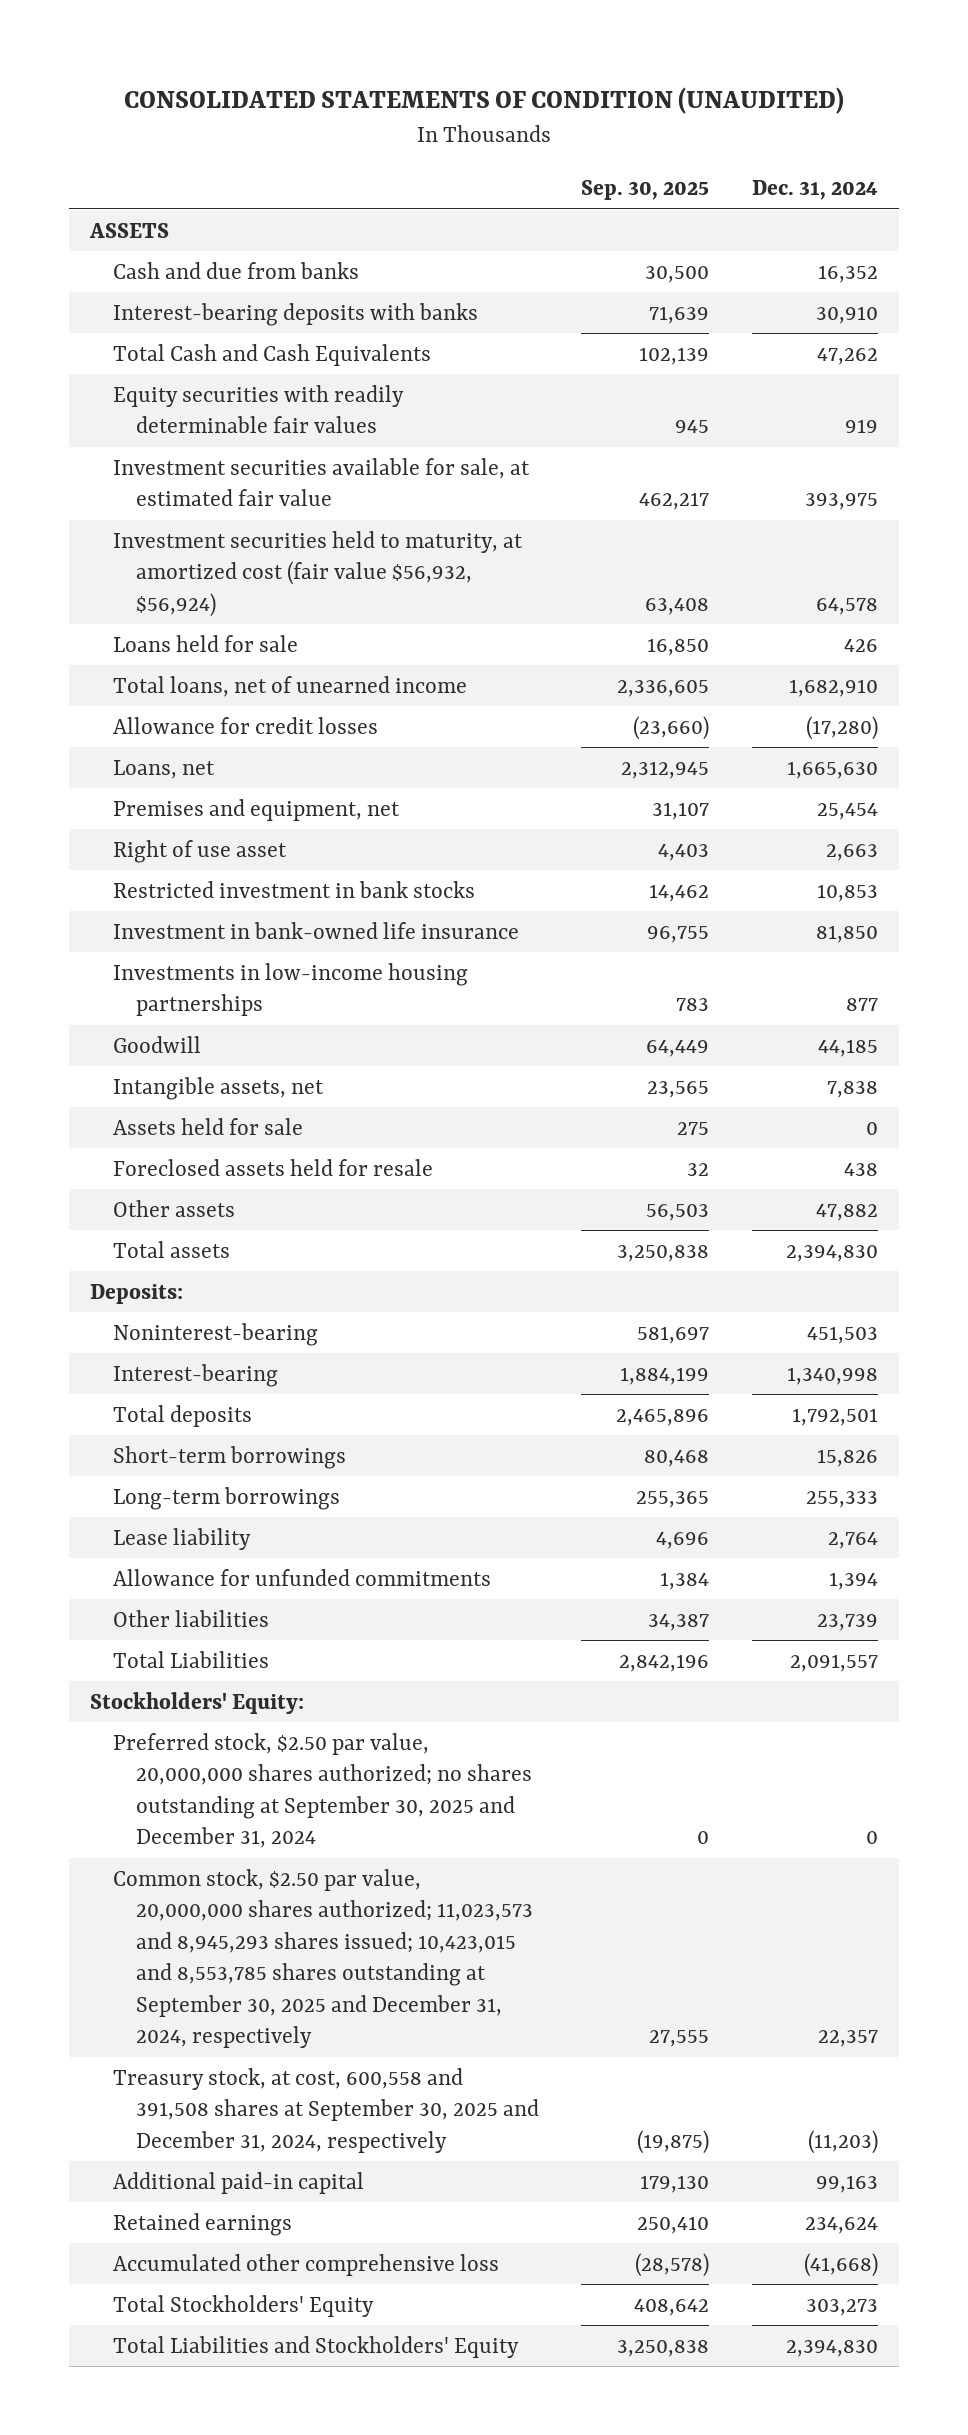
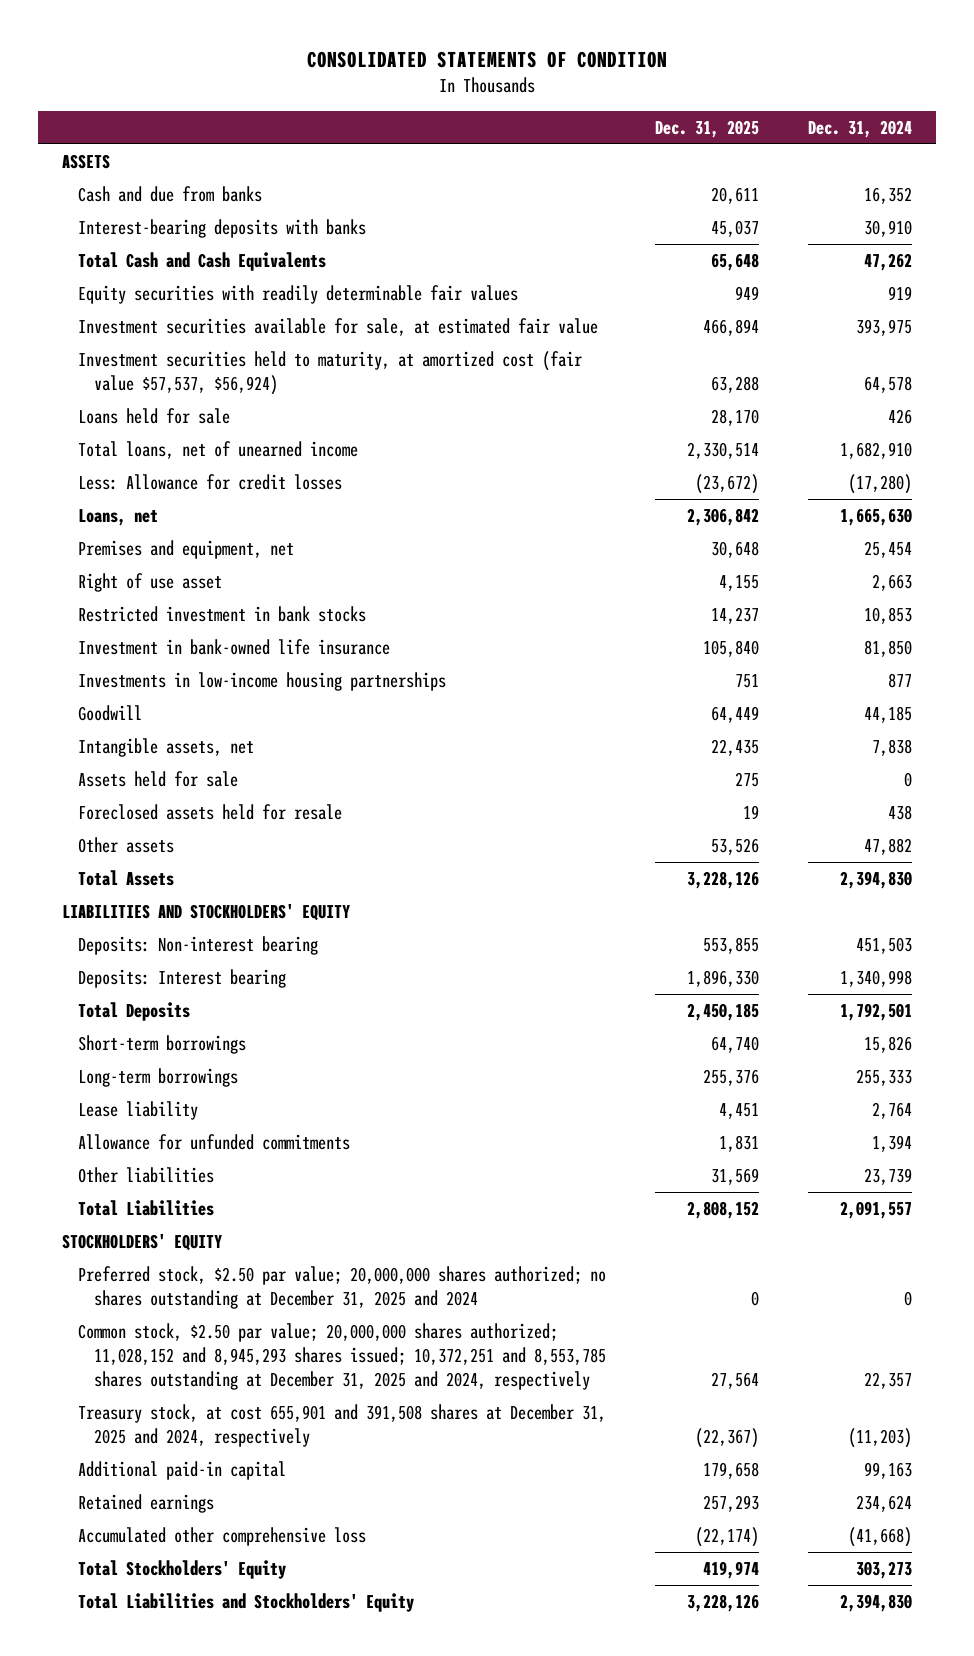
- CONSOLIDATED STATEMENTS OF CONDITION (UNAUDITED)
+ CONSOLIDATED STATEMENTS OF CONDITION
- | Sep. 30, 2025 | Dec. 31, 2024
+ | Dec. 31, 2025 | Dec. 31, 2024
- Investment securities held to maturity, at amortized cost (fair value $56,932, $56,924) | 63,408 | 64,578
+ Investment securities held to maturity, at amortized cost (fair value $57,537, $56,924) | 63,288 | 64,578
- Allowance for credit losses | (23,660) | (17,280)
+ Less: Allowance for credit losses | (23,672) | (17,280)
- Total assets | 3,250,838 | 2,394,830
- Deposits:
- Noninterest-bearing | 581,697 | 451,503
- Interest-bearing | 1,884,199 | 1,340,998
- Total deposits | 2,465,896 | 1,792,501
+ Total Assets | 3,228,126 | 2,394,830
+ LIABILITIES AND STOCKHOLDERS' EQUITY
+ Deposits: Non-interest bearing | 553,855 | 451,503
+ Deposits: Interest bearing | 1,896,330 | 1,340,998
+ Total Deposits | 2,450,185 | 1,792,501
- Stockholders' Equity:
- Preferred stock, $2.50 par value, 20,000,000 shares authorized; no shares outstanding at September 30, 2025 and December 31, 2024 | 0 | 0
- Common stock, $2.50 par value, 20,000,000 shares authorized; 11,023,573 and 8,945,293 shares issued; 10,423,015 and 8,553,785 shares outstanding at September 30, 2025 and December 31, 2024, respectively | 27,555 | 22,357
- Treasury stock, at cost, 600,558 and 391,508 shares at September 30, 2025 and December 31, 2024, respectively | (19,875) | (11,203)
+ STOCKHOLDERS' EQUITY
+ Preferred stock, $2.50 par value; 20,000,000 shares authorized; no shares outstanding at December 31, 2025 and 2024 | 0 | 0
+ Common stock, $2.50 par value; 20,000,000 shares authorized; 11,028,152 and 8,945,293 shares issued; 10,372,251 and 8,553,785 shares outstanding at December 31, 2025 and 2024, respectively | 27,564 | 22,357
+ Treasury stock, at cost 655,901 and 391,508 shares at December 31, 2025 and 2024, respectively | (22,367) | (11,203)

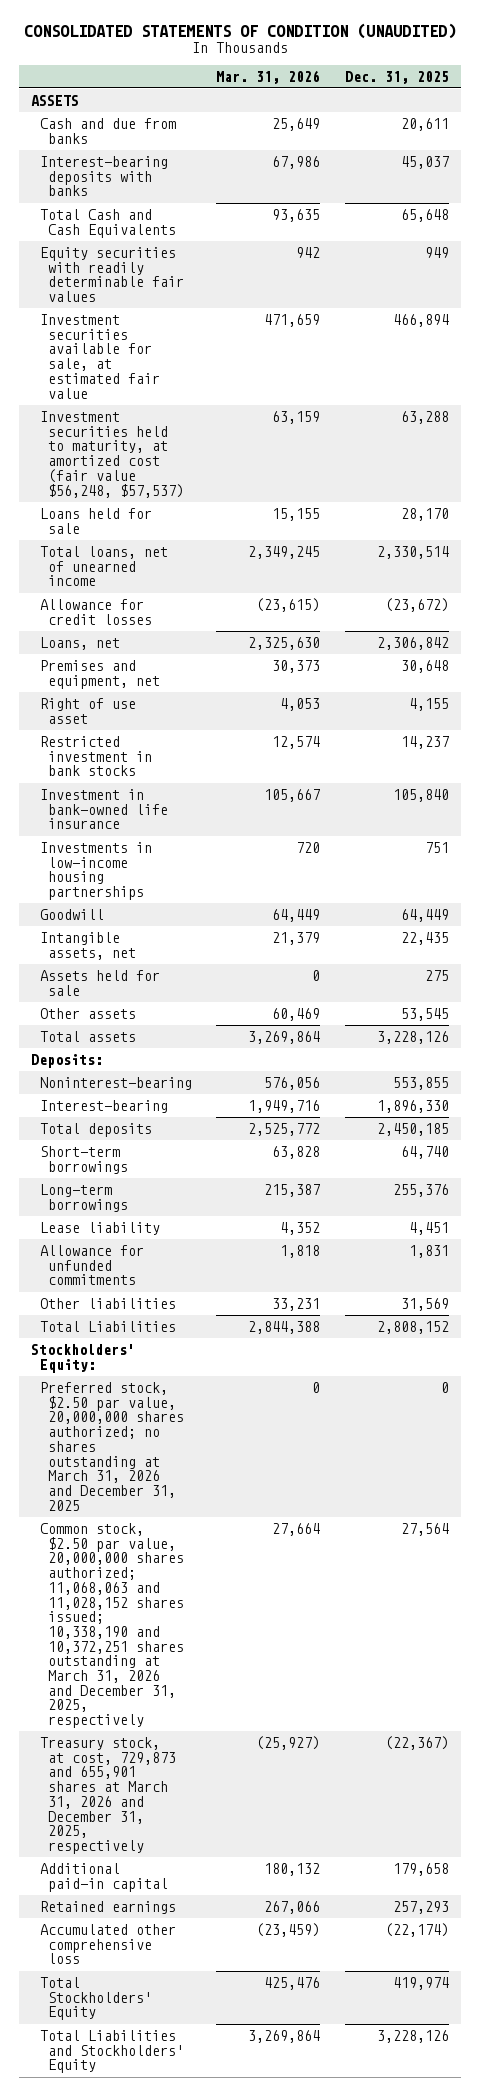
- CONSOLIDATED STATEMENTS OF CONDITION
+ CONSOLIDATED STATEMENTS OF CONDITION (UNAUDITED)
- | Dec. 31, 2025 | Dec. 31, 2024
+ | Mar. 31, 2026 | Dec. 31, 2025
- Investment securities held to maturity, at amortized cost (fair value $57,537, $56,924) | 63,288 | 64,578
+ Investment securities held to maturity, at amortized cost (fair value $56,248, $57,537) | 63,159 | 63,288
- Less: Allowance for credit losses | (23,672) | (17,280)
+ Allowance for credit losses | (23,615) | (23,672)
- Foreclosed assets held for resale | 19 | 438
- Other assets | 53,526 | 47,882
- Total Assets | 3,228,126 | 2,394,830
- LIABILITIES AND STOCKHOLDERS' EQUITY
- Deposits: Non-interest bearing | 553,855 | 451,503
- Deposits: Interest bearing | 1,896,330 | 1,340,998
- Total Deposits | 2,450,185 | 1,792,501
+ Other assets | 60,469 | 53,545
+ Total assets | 3,269,864 | 3,228,126
+ Deposits:
+ Noninterest-bearing | 576,056 | 553,855
+ Interest-bearing | 1,949,716 | 1,896,330
+ Total deposits | 2,525,772 | 2,450,185
- STOCKHOLDERS' EQUITY
- Preferred stock, $2.50 par value; 20,000,000 shares authorized; no shares outstanding at December 31, 2025 and 2024 | 0 | 0
- Common stock, $2.50 par value; 20,000,000 shares authorized; 11,028,152 and 8,945,293 shares issued; 10,372,251 and 8,553,785 shares outstanding at December 31, 2025 and 2024, respectively | 27,564 | 22,357
- Treasury stock, at cost 655,901 and 391,508 shares at December 31, 2025 and 2024, respectively | (22,367) | (11,203)
+ Stockholders' Equity:
+ Preferred stock, $2.50 par value, 20,000,000 shares authorized; no shares outstanding at March 31, 2026 and December 31, 2025 | 0 | 0
+ Common stock, $2.50 par value, 20,000,000 shares authorized; 11,068,063 and 11,028,152 shares issued; 10,338,190 and 10,372,251 shares outstanding at March 31, 2026 and December 31, 2025, respectively | 27,664 | 27,564
+ Treasury stock, at cost, 729,873 and 655,901 shares at March 31, 2026 and December 31, 2025, respectively | (25,927) | (22,367)

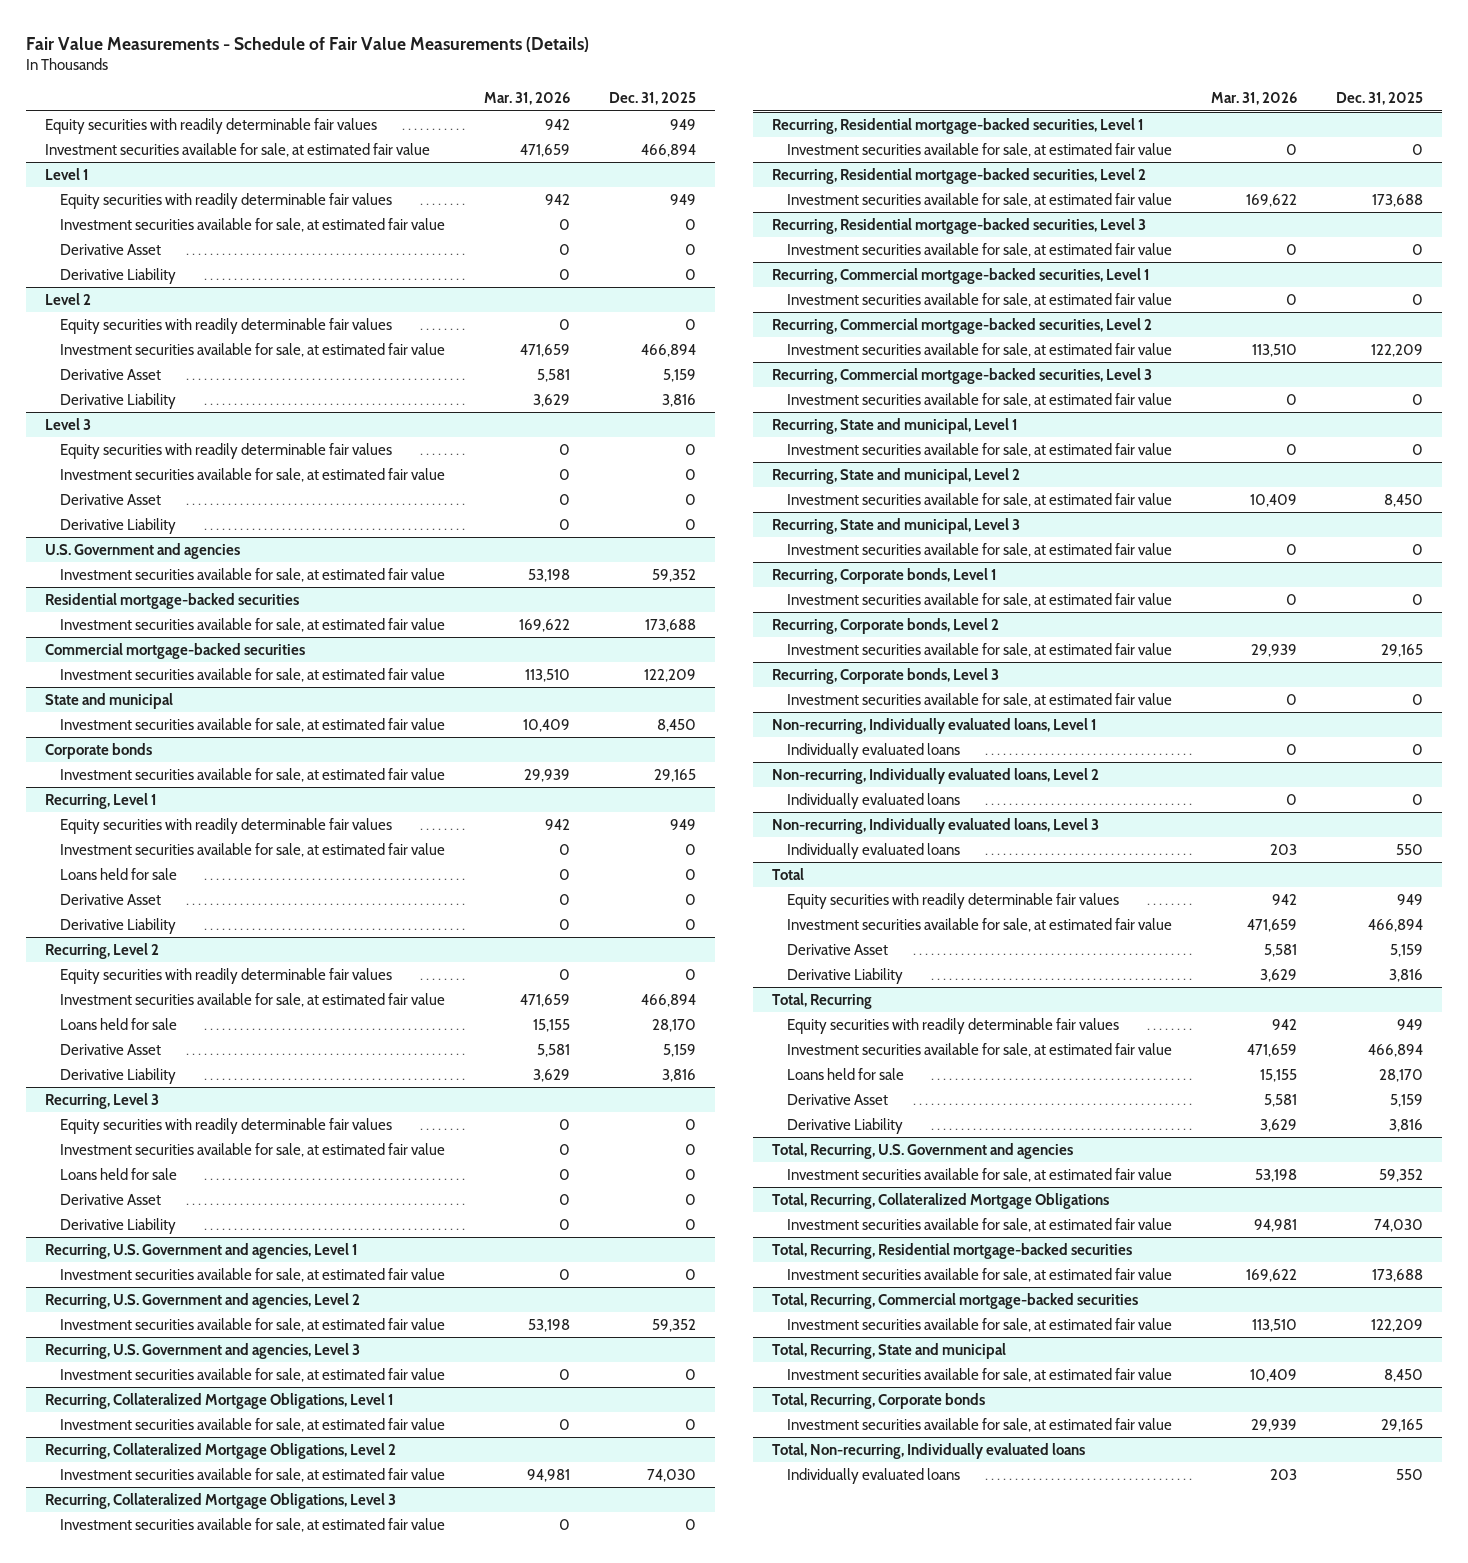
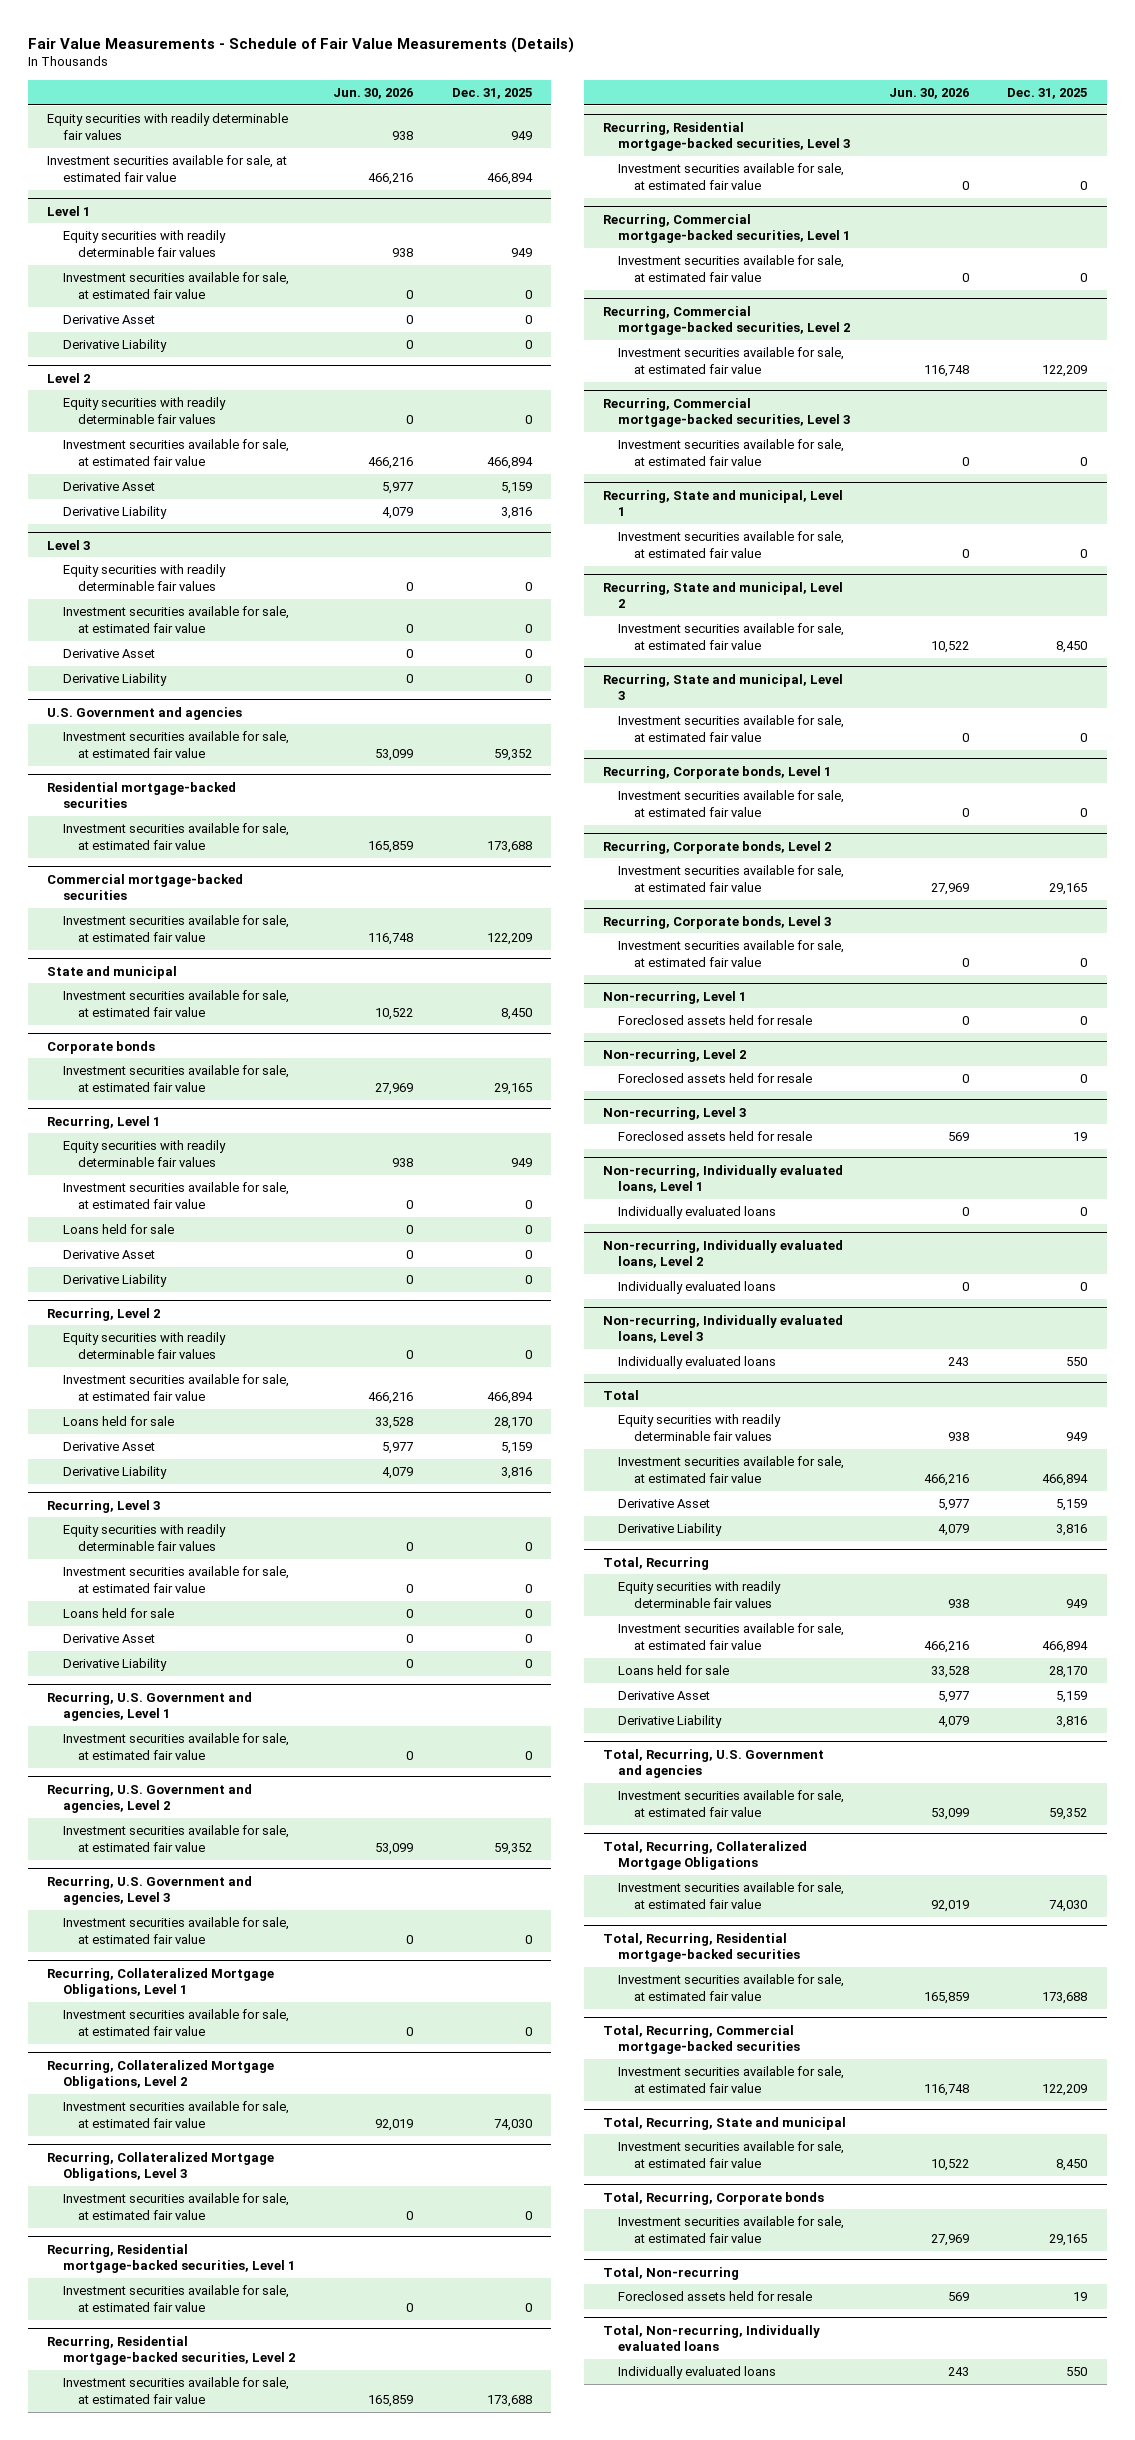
- | Mar. 31, 2026 | Dec. 31, 2025
+ | Jun. 30, 2026 | Dec. 31, 2025
+ Non-recurring, Level 1
+ Foreclosed assets held for resale | 0 | 0
+ Non-recurring, Level 2
+ Foreclosed assets held for resale | 0 | 0
+ Non-recurring, Level 3
+ Foreclosed assets held for resale | 569 | 19
+ Total, Non-recurring
+ Foreclosed assets held for resale | 569 | 19

